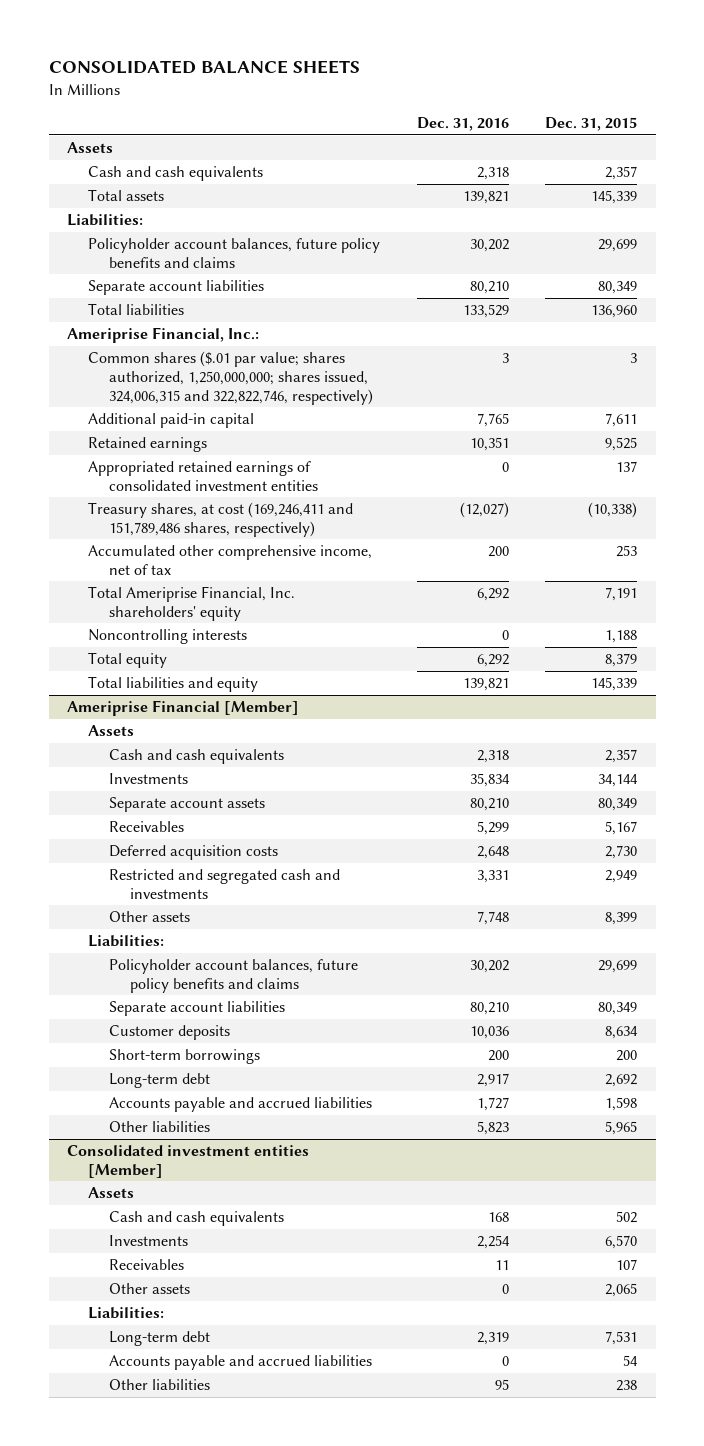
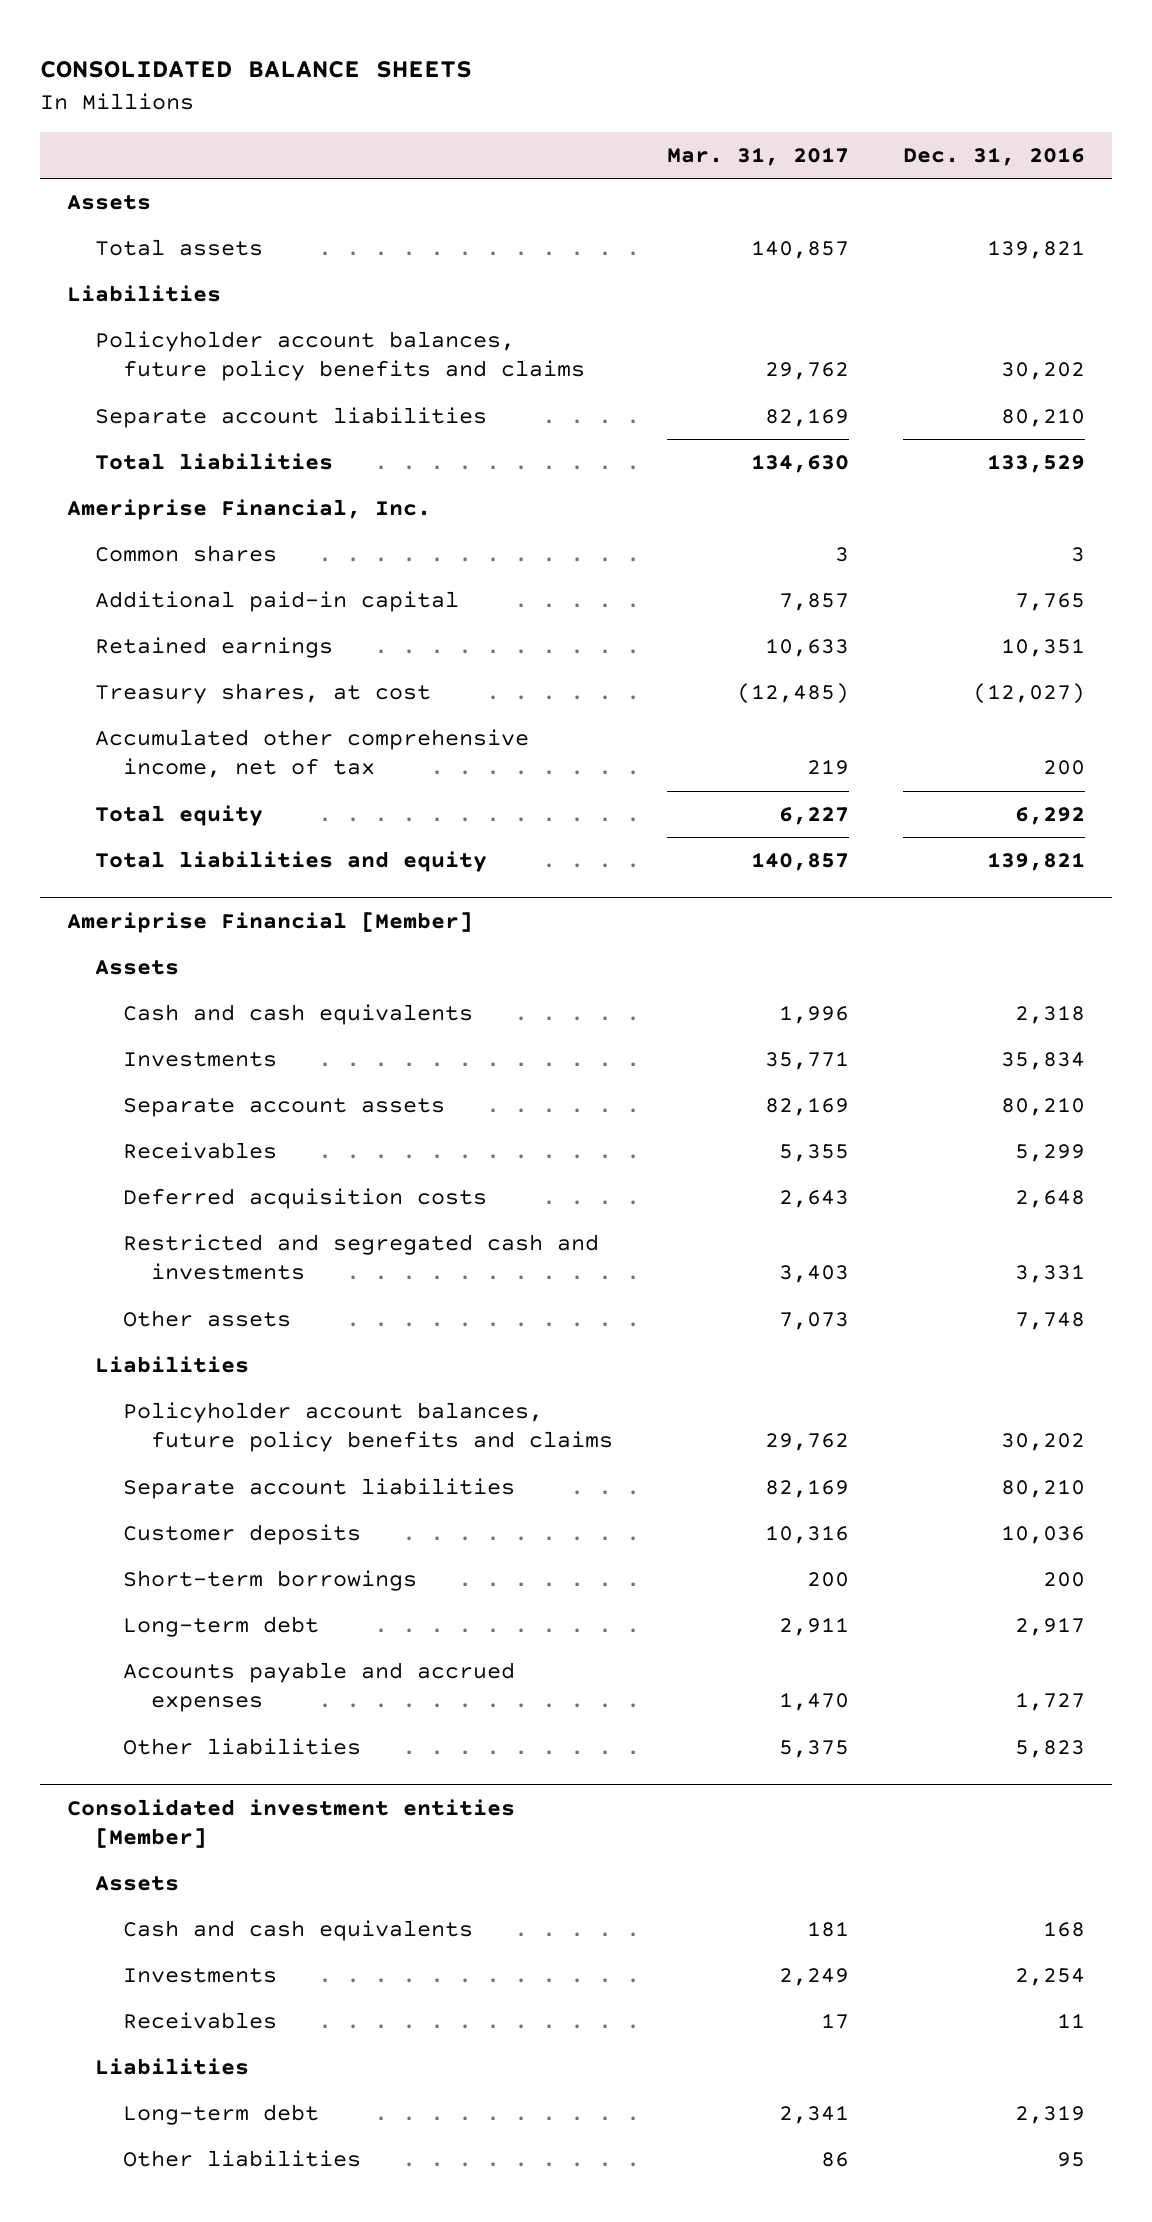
- | Dec. 31, 2016 | Dec. 31, 2015
+ | Mar. 31, 2017 | Dec. 31, 2016
- Cash and cash equivalents | 2,318 | 2,357
- Liabilities:
+ Liabilities
- Ameriprise Financial, Inc.:
- Common shares ($.01 par value; shares authorized, 1,250,000,000; shares issued, 324,006,315 and 322,822,746, respectively) | 3 | 3
+ Ameriprise Financial, Inc.
+ Common shares | 3 | 3
- Appropriated retained earnings of consolidated investment entities | 0 | 137
- Treasury shares, at cost (169,246,411 and 151,789,486 shares, respectively) | (12,027) | (10,338)
+ Treasury shares, at cost | (12,485) | (12,027)
- Total Ameriprise Financial, Inc. shareholders' equity | 6,292 | 7,191
- Noncontrolling interests | 0 | 1,188
@ Ameriprise Financial [Member]
- Liabilities:
+ Liabilities
- Accounts payable and accrued liabilities | 1,727 | 1,598
+ Accounts payable and accrued expenses | 1,470 | 1,727
@ Consolidated investment entities [Member]
- Other assets | 0 | 2,065
- Liabilities:
+ Liabilities
- Accounts payable and accrued liabilities | 0 | 54

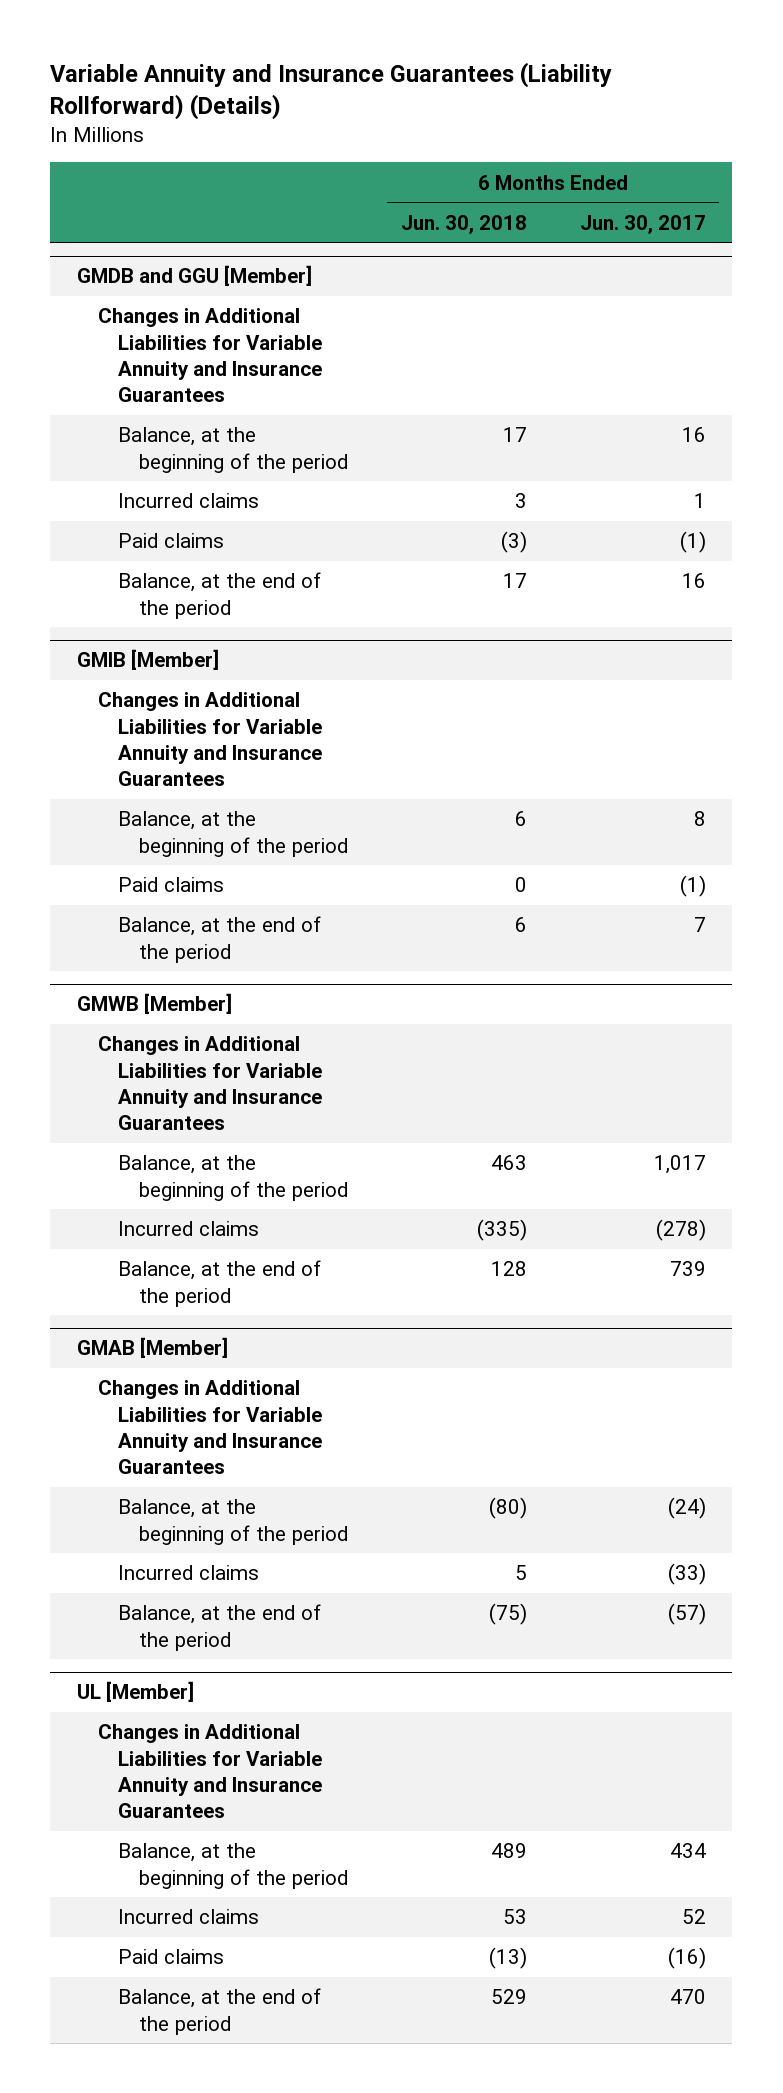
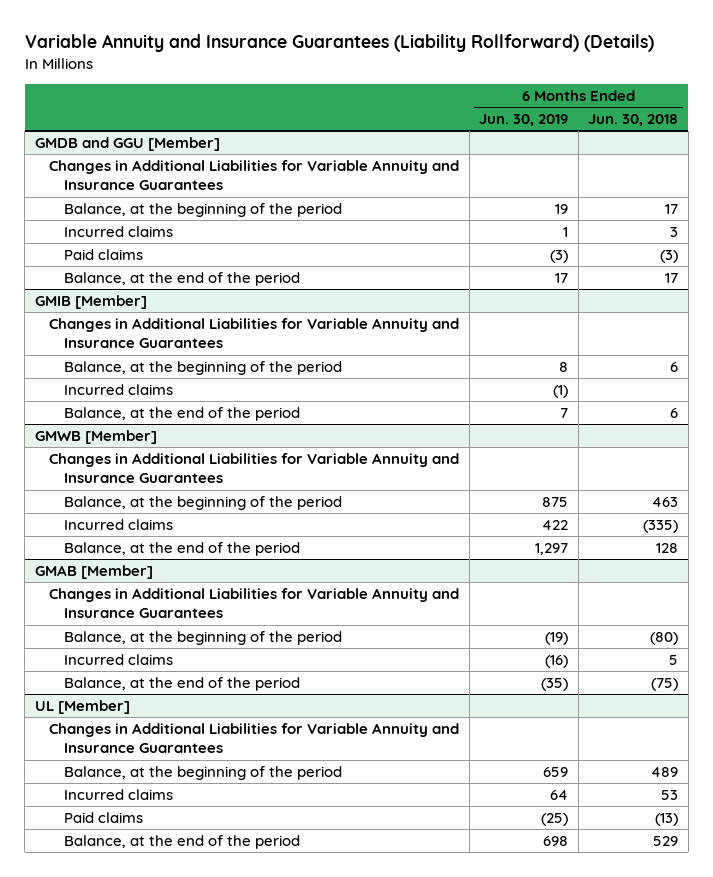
- | 6 Months Ended Jun. 30, 2018 | 6 Months Ended Jun. 30, 2017
+ | 6 Months Ended Jun. 30, 2019 | 6 Months Ended Jun. 30, 2018
@ GMIB [Member]
- Paid claims | 0 | (1)
+ Incurred claims | (1) |

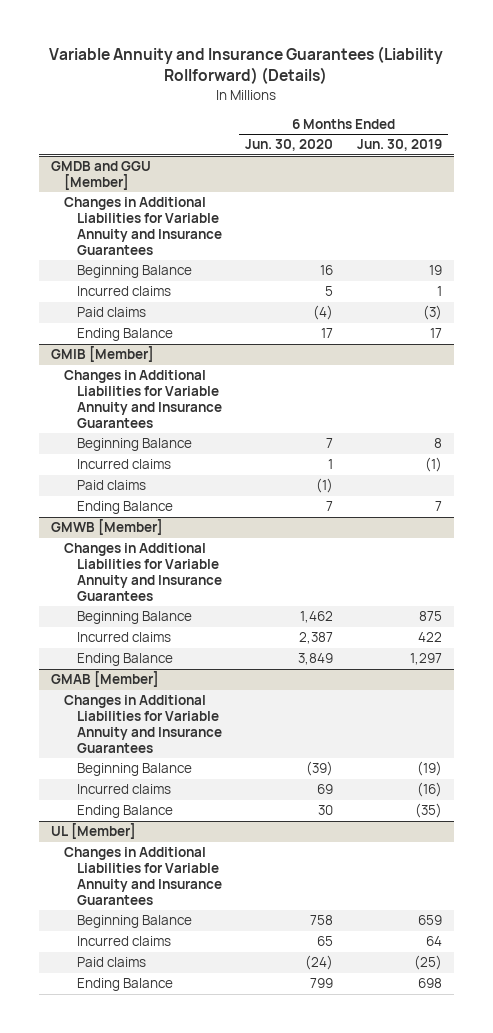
- | 6 Months Ended Jun. 30, 2019 | 6 Months Ended Jun. 30, 2018
+ | 6 Months Ended Jun. 30, 2020 | 6 Months Ended Jun. 30, 2019
@ GMDB and GGU [Member]
- Balance, at the beginning of the period | 19 | 17
+ Beginning Balance | 16 | 19
- Balance, at the end of the period | 17 | 17
+ Ending Balance | 17 | 17
@ GMIB [Member]
- Balance, at the beginning of the period | 8 | 6
+ Beginning Balance | 7 | 8
- Balance, at the end of the period | 7 | 6
+ Paid claims | (1) |
+ Ending Balance | 7 | 7
@ GMWB [Member]
- Balance, at the beginning of the period | 875 | 463
+ Beginning Balance | 1,462 | 875
- Balance, at the end of the period | 1,297 | 128
+ Ending Balance | 3,849 | 1,297
@ GMAB [Member]
- Balance, at the beginning of the period | (19) | (80)
+ Beginning Balance | (39) | (19)
- Balance, at the end of the period | (35) | (75)
+ Ending Balance | 30 | (35)
@ UL [Member]
- Balance, at the beginning of the period | 659 | 489
+ Beginning Balance | 758 | 659
- Balance, at the end of the period | 698 | 529
+ Ending Balance | 799 | 698

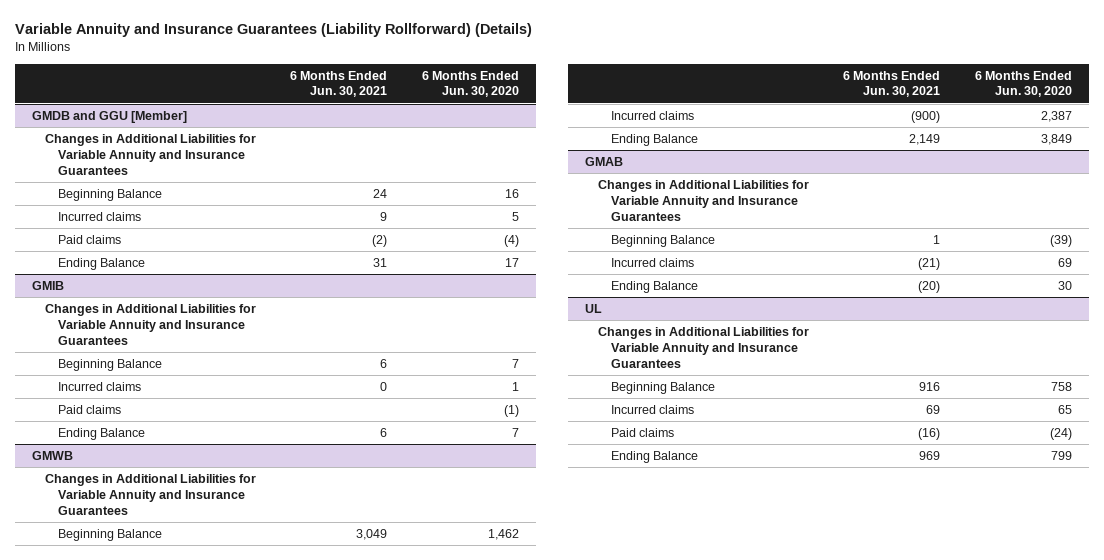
- | 6 Months Ended Jun. 30, 2020 | 6 Months Ended Jun. 30, 2019
+ | 6 Months Ended Jun. 30, 2021 | 6 Months Ended Jun. 30, 2020
- GMIB [Member]
+ GMIB
- GMWB [Member]
+ GMWB
- GMAB [Member]
+ GMAB
- UL [Member]
+ UL

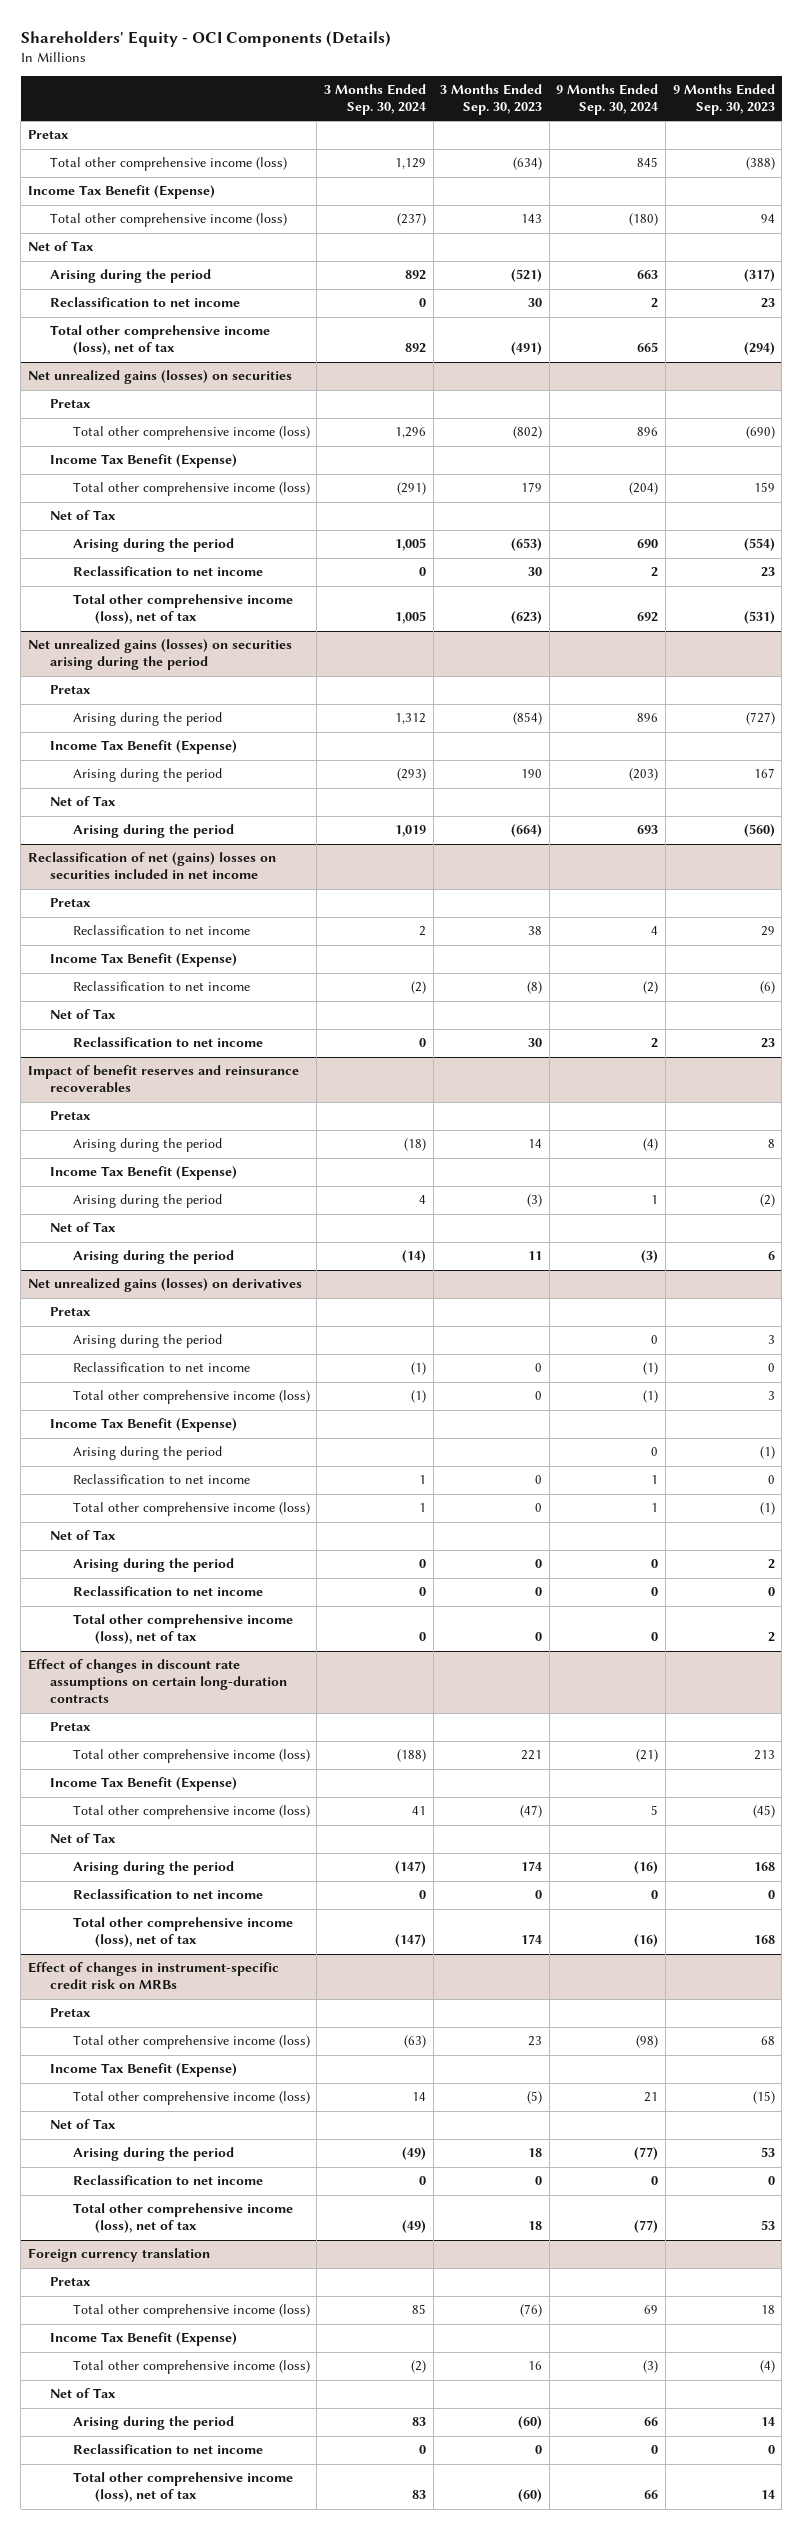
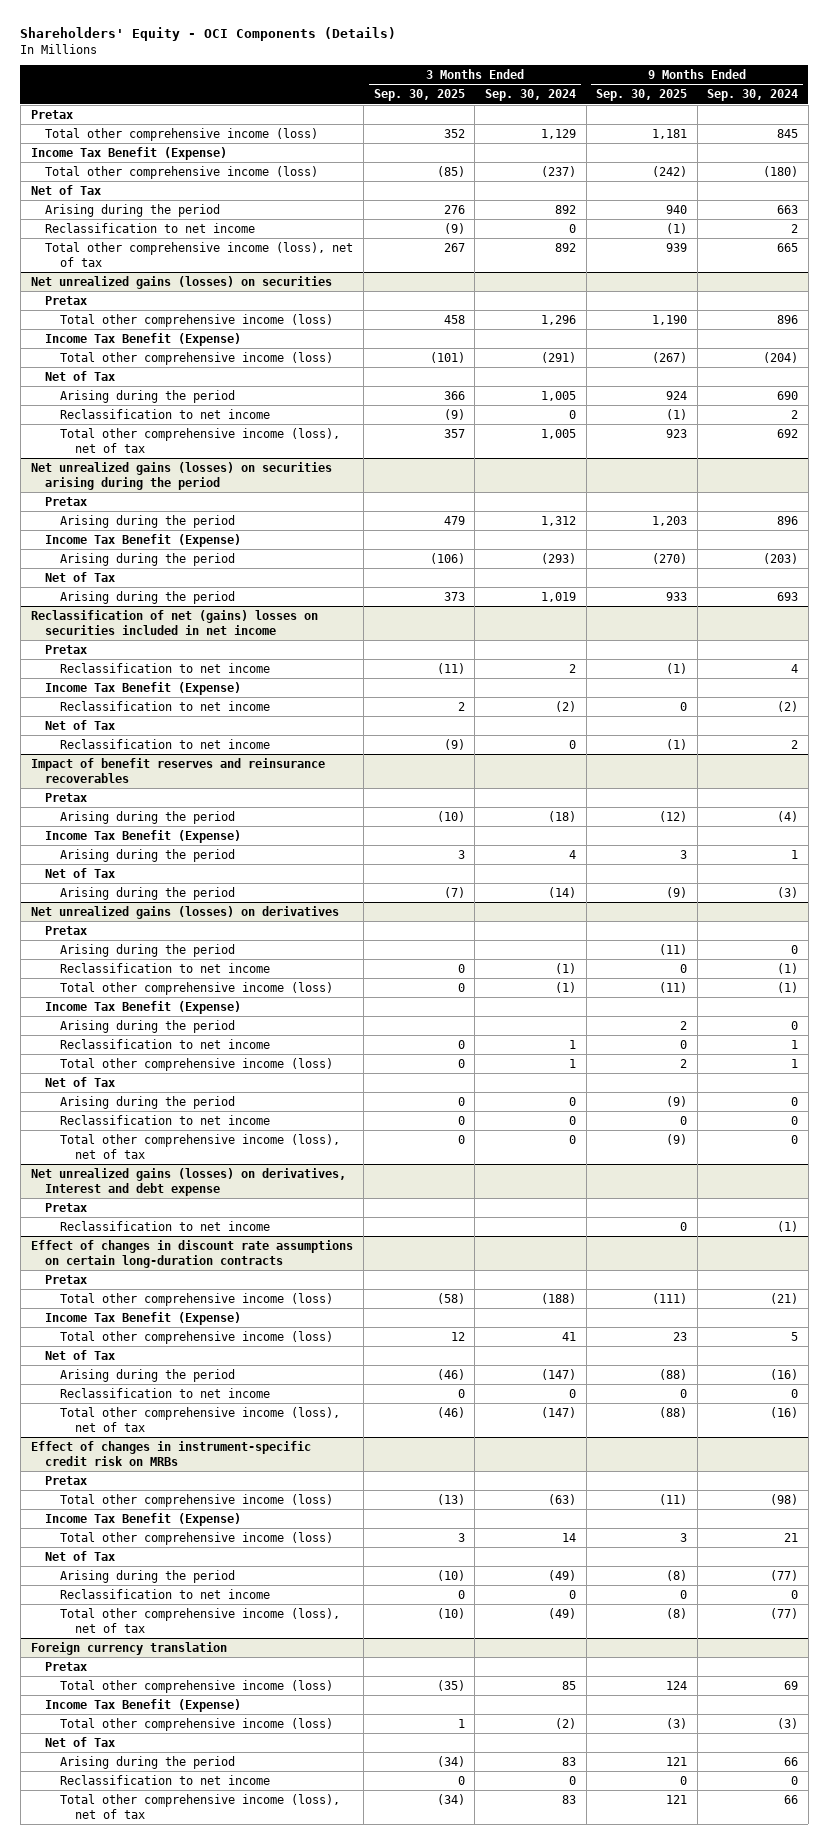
- | 3 Months Ended Sep. 30, 2024 | 3 Months Ended Sep. 30, 2023 | 9 Months Ended Sep. 30, 2024 | 9 Months Ended Sep. 30, 2023
+ | 3 Months Ended Sep. 30, 2025 | 3 Months Ended Sep. 30, 2024 | 9 Months Ended Sep. 30, 2025 | 9 Months Ended Sep. 30, 2024
+ Net unrealized gains (losses) on derivatives, Interest and debt expense
+ Pretax
+ Reclassification to net income | | | 0 | (1)

